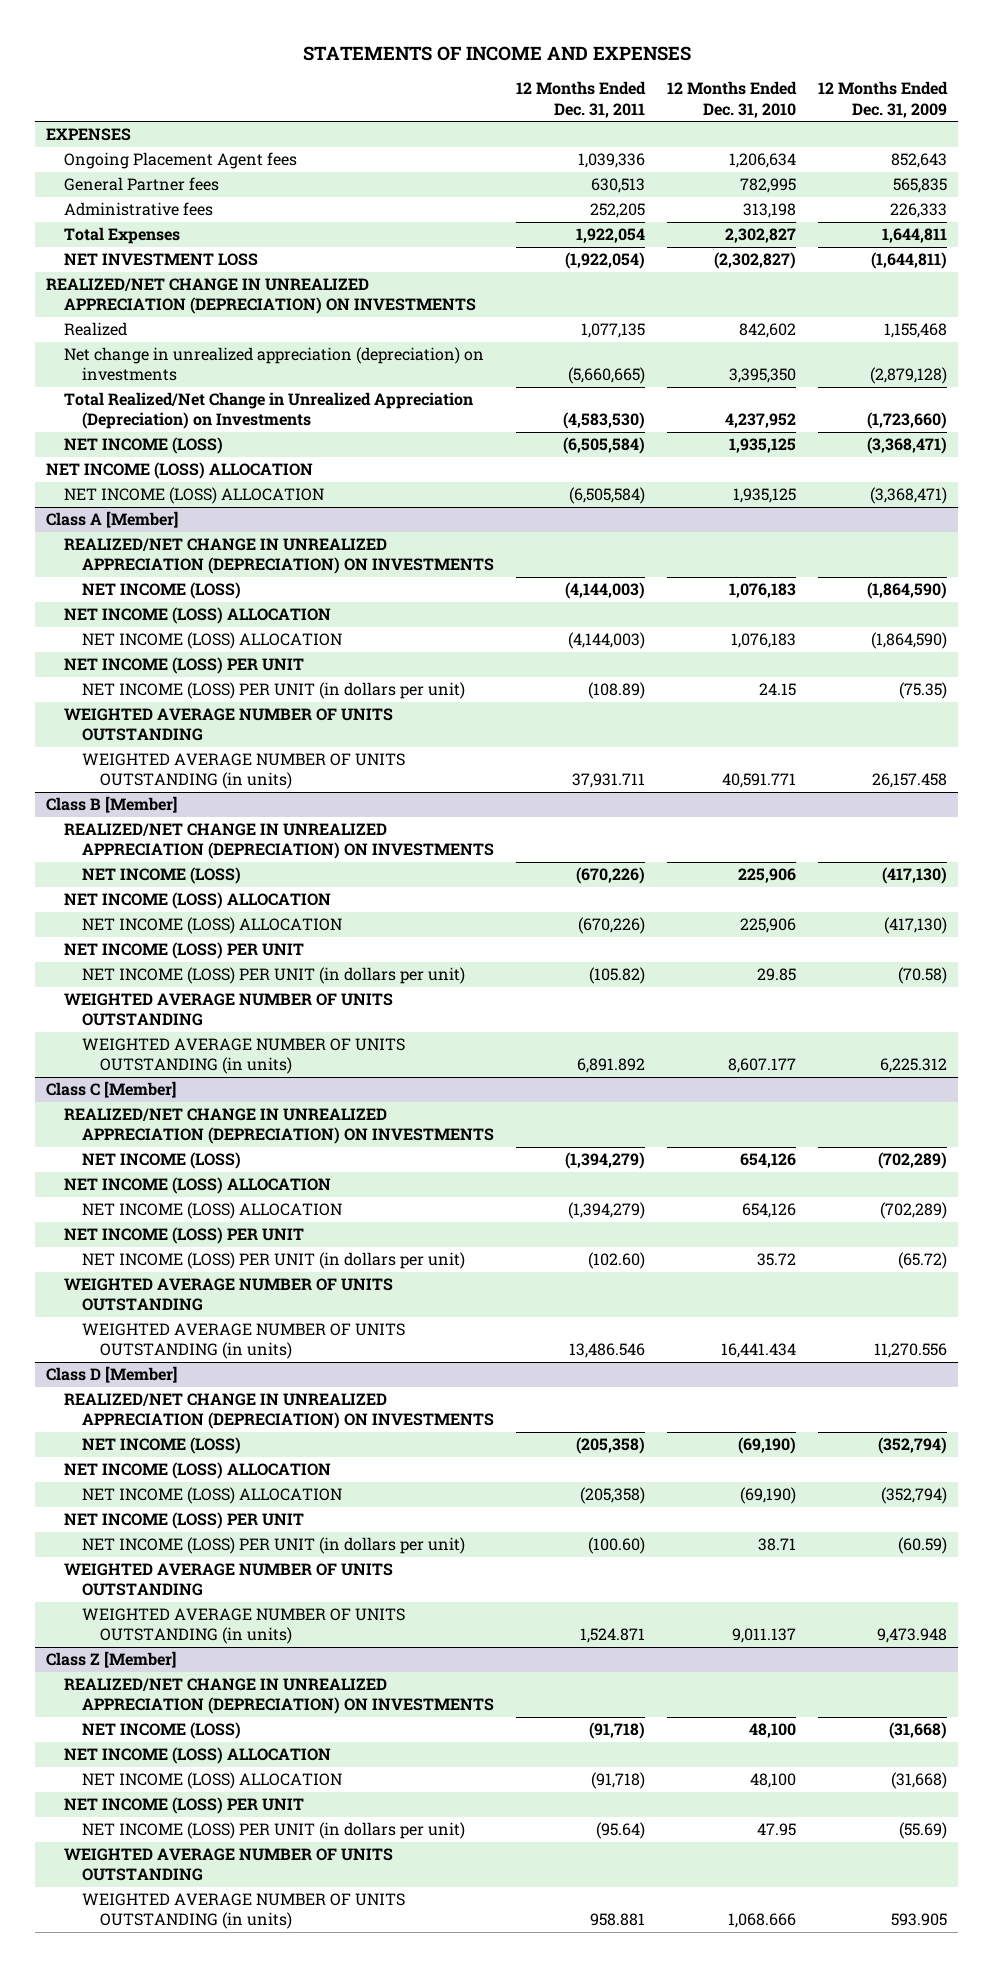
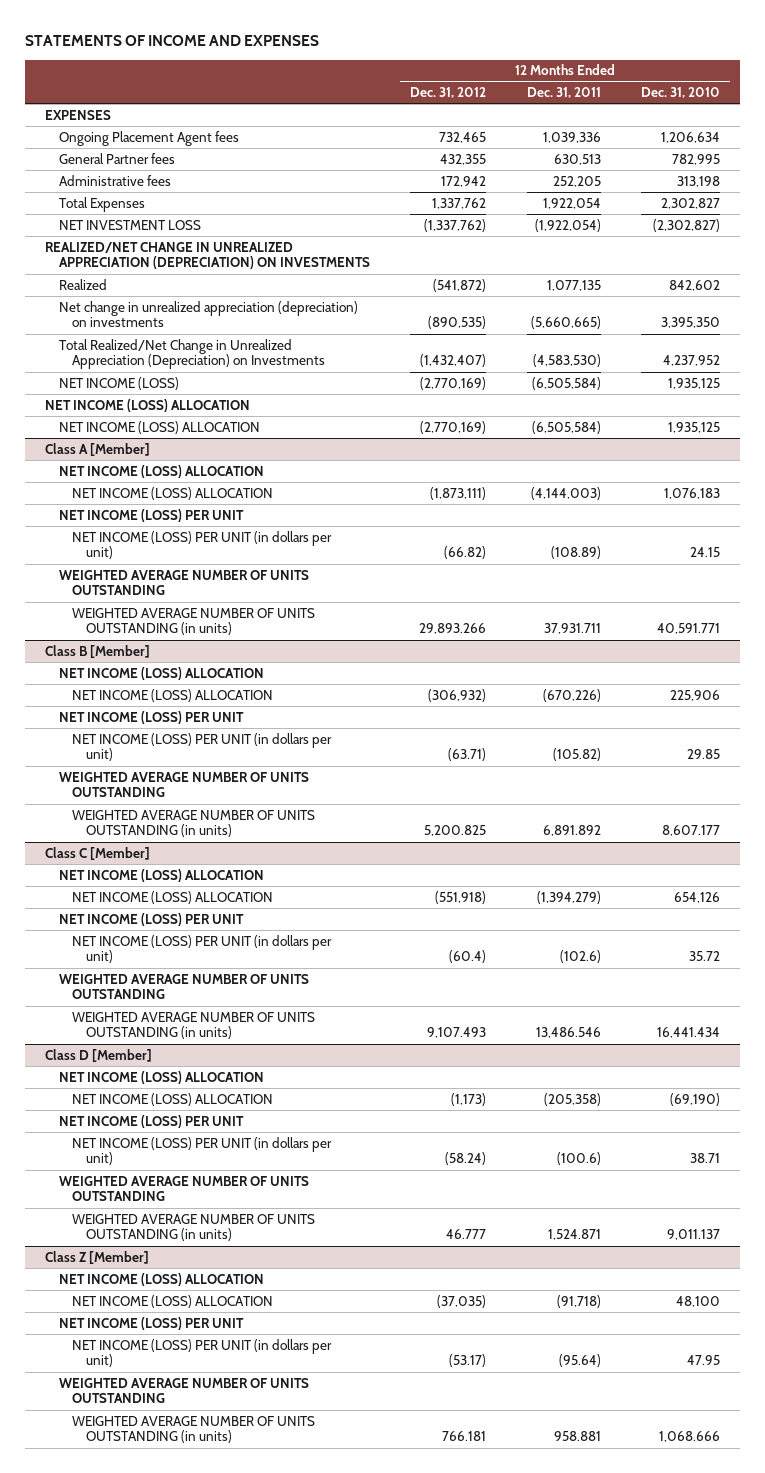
- | 12 Months Ended Dec. 31, 2011 | 12 Months Ended Dec. 31, 2010 | 12 Months Ended Dec. 31, 2009
+ | 12 Months Ended Dec. 31, 2012 | 12 Months Ended Dec. 31, 2011 | 12 Months Ended Dec. 31, 2010
@ Class A [Member]
- REALIZED/NET CHANGE IN UNREALIZED APPRECIATION (DEPRECIATION) ON INVESTMENTS
- NET INCOME (LOSS) | (4,144,003) | 1,076,183 | (1,864,590)
@ Class B [Member]
- REALIZED/NET CHANGE IN UNREALIZED APPRECIATION (DEPRECIATION) ON INVESTMENTS
- NET INCOME (LOSS) | (670,226) | 225,906 | (417,130)
@ Class C [Member]
- REALIZED/NET CHANGE IN UNREALIZED APPRECIATION (DEPRECIATION) ON INVESTMENTS
- NET INCOME (LOSS) | (1,394,279) | 654,126 | (702,289)
- NET INCOME (LOSS) PER UNIT (in dollars per unit) | (102.60) | 35.72 | (65.72)
+ NET INCOME (LOSS) PER UNIT (in dollars per unit) | (60.4) | (102.6) | 35.72
@ Class D [Member]
- REALIZED/NET CHANGE IN UNREALIZED APPRECIATION (DEPRECIATION) ON INVESTMENTS
- NET INCOME (LOSS) | (205,358) | (69,190) | (352,794)
- NET INCOME (LOSS) PER UNIT (in dollars per unit) | (100.60) | 38.71 | (60.59)
+ NET INCOME (LOSS) PER UNIT (in dollars per unit) | (58.24) | (100.6) | 38.71
@ Class Z [Member]
- REALIZED/NET CHANGE IN UNREALIZED APPRECIATION (DEPRECIATION) ON INVESTMENTS
- NET INCOME (LOSS) | (91,718) | 48,100 | (31,668)

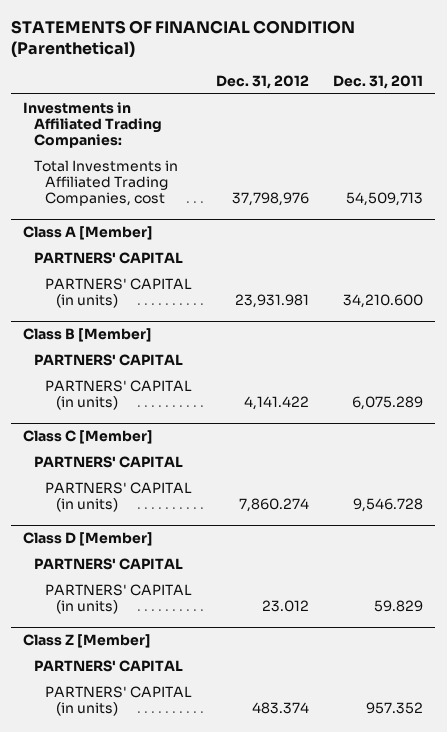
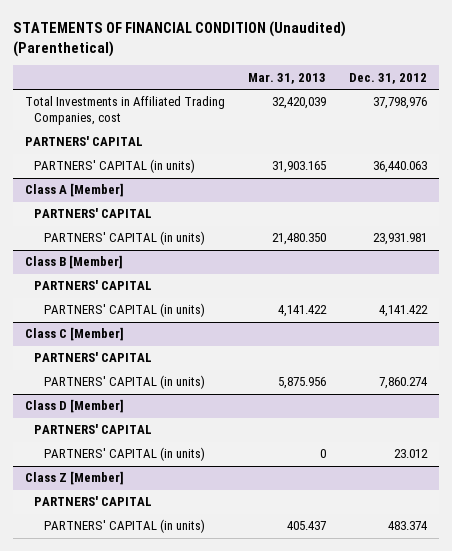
- STATEMENTS OF FINANCIAL CONDITION (Parenthetical)
+ STATEMENTS OF FINANCIAL CONDITION (Unaudited) (Parenthetical)
- | Dec. 31, 2012 | Dec. 31, 2011
+ | Mar. 31, 2013 | Dec. 31, 2012
- Investments in Affiliated Trading Companies:
+ PARTNERS' CAPITAL
+ PARTNERS' CAPITAL (in units) | 31,903.165 | 36,440.063

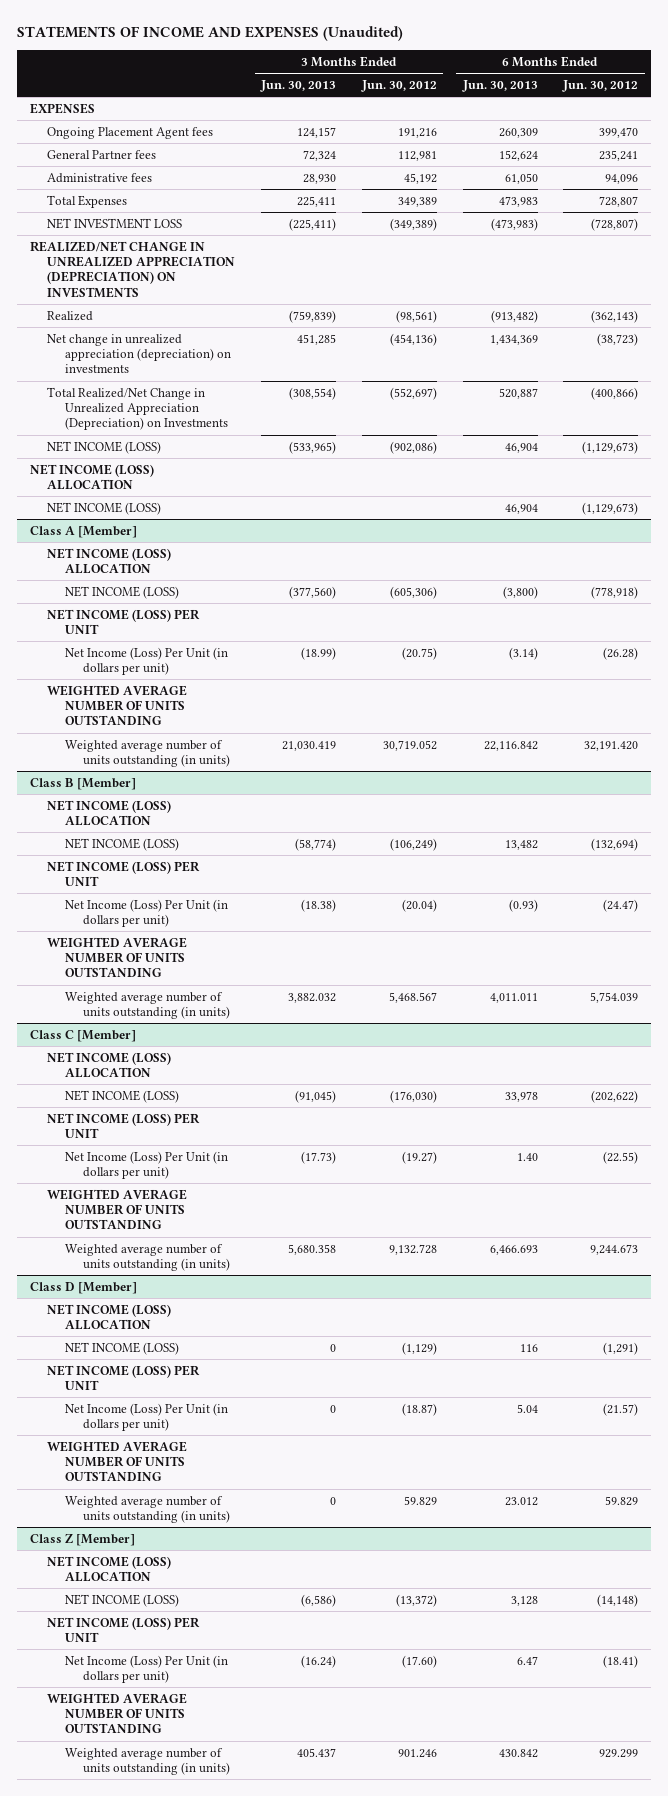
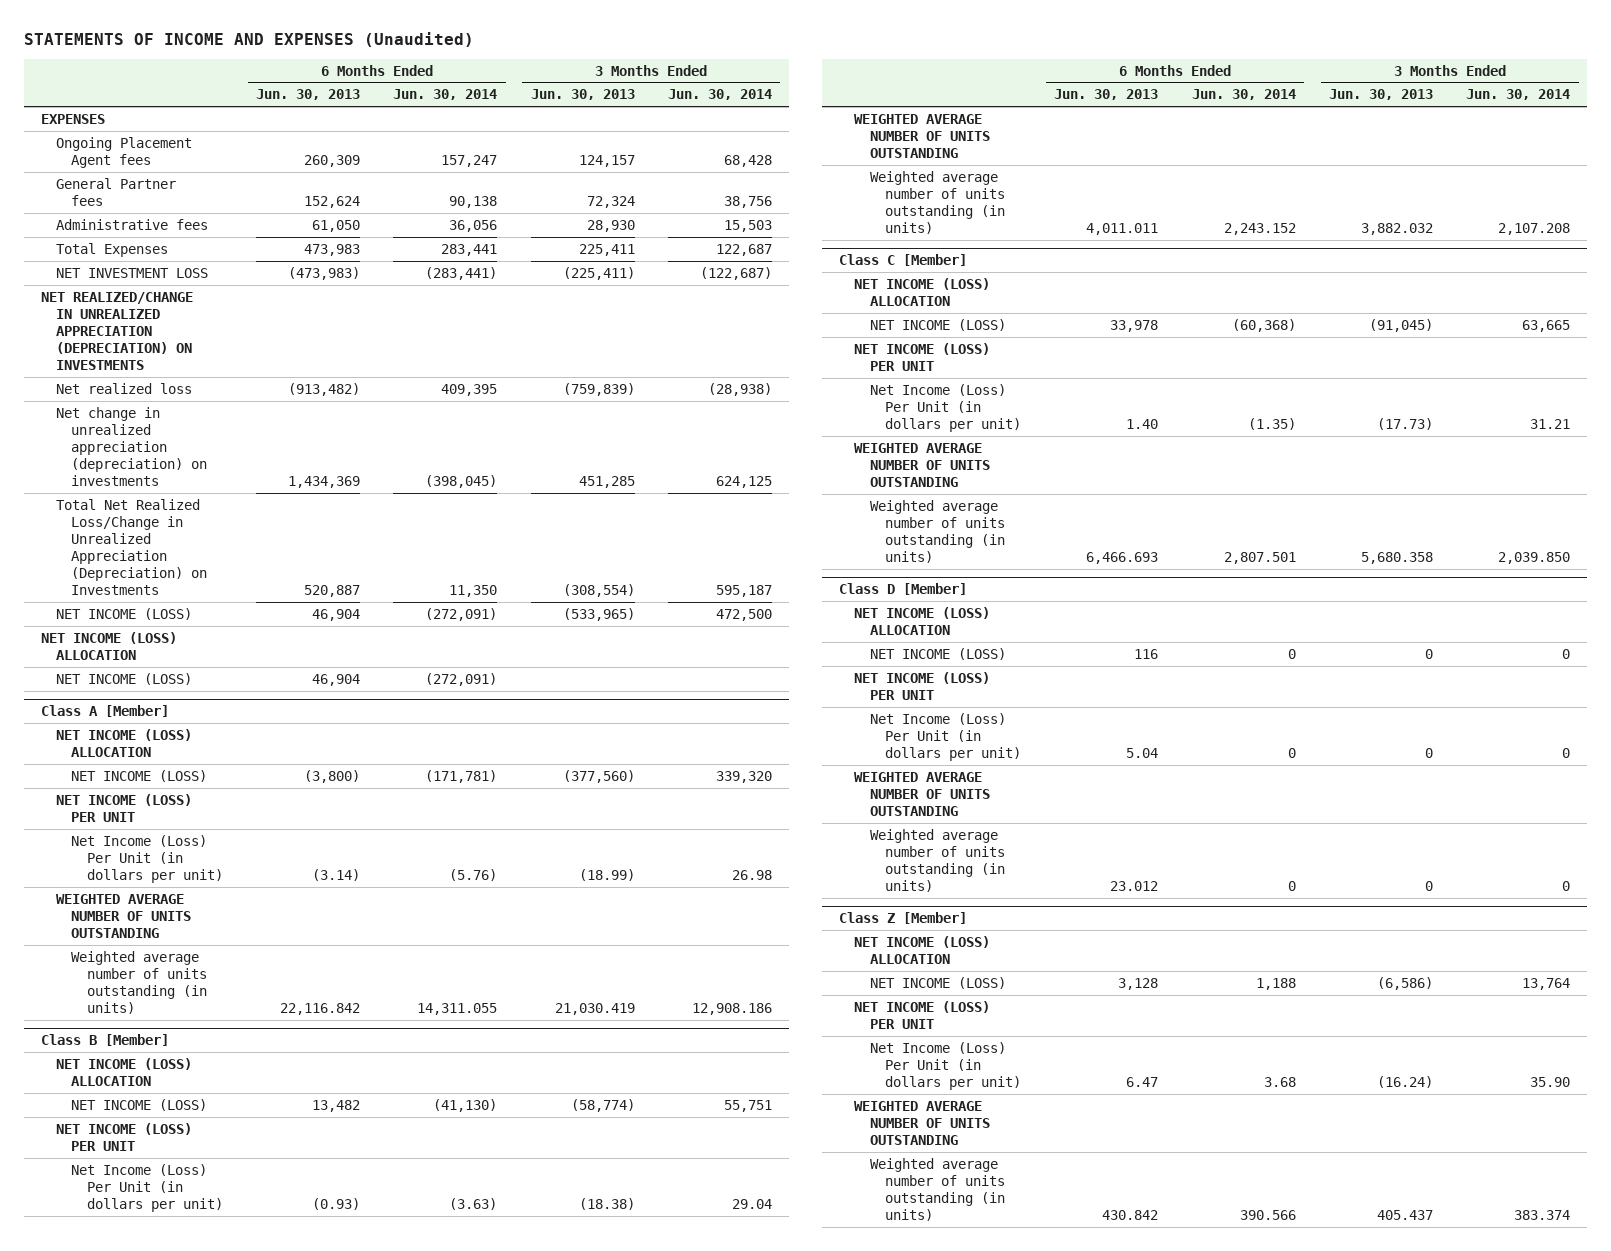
- | 3 Months Ended Jun. 30, 2013 | 3 Months Ended Jun. 30, 2012 | 6 Months Ended Jun. 30, 2013 | 6 Months Ended Jun. 30, 2012
+ | 6 Months Ended Jun. 30, 2013 | 6 Months Ended Jun. 30, 2014 | 3 Months Ended Jun. 30, 2013 | 3 Months Ended Jun. 30, 2014
- REALIZED/NET CHANGE IN UNREALIZED APPRECIATION (DEPRECIATION) ON INVESTMENTS
- Realized | (759,839) | (98,561) | (913,482) | (362,143)
+ NET REALIZED/CHANGE IN UNREALIZED APPRECIATION (DEPRECIATION) ON INVESTMENTS
+ Net realized loss | (913,482) | 409,395 | (759,839) | (28,938)
- Total Realized/Net Change in Unrealized Appreciation (Depreciation) on Investments | (308,554) | (552,697) | 520,887 | (400,866)
+ Total Net Realized Loss/Change in Unrealized Appreciation (Depreciation) on Investments | 520,887 | 11,350 | (308,554) | 595,187

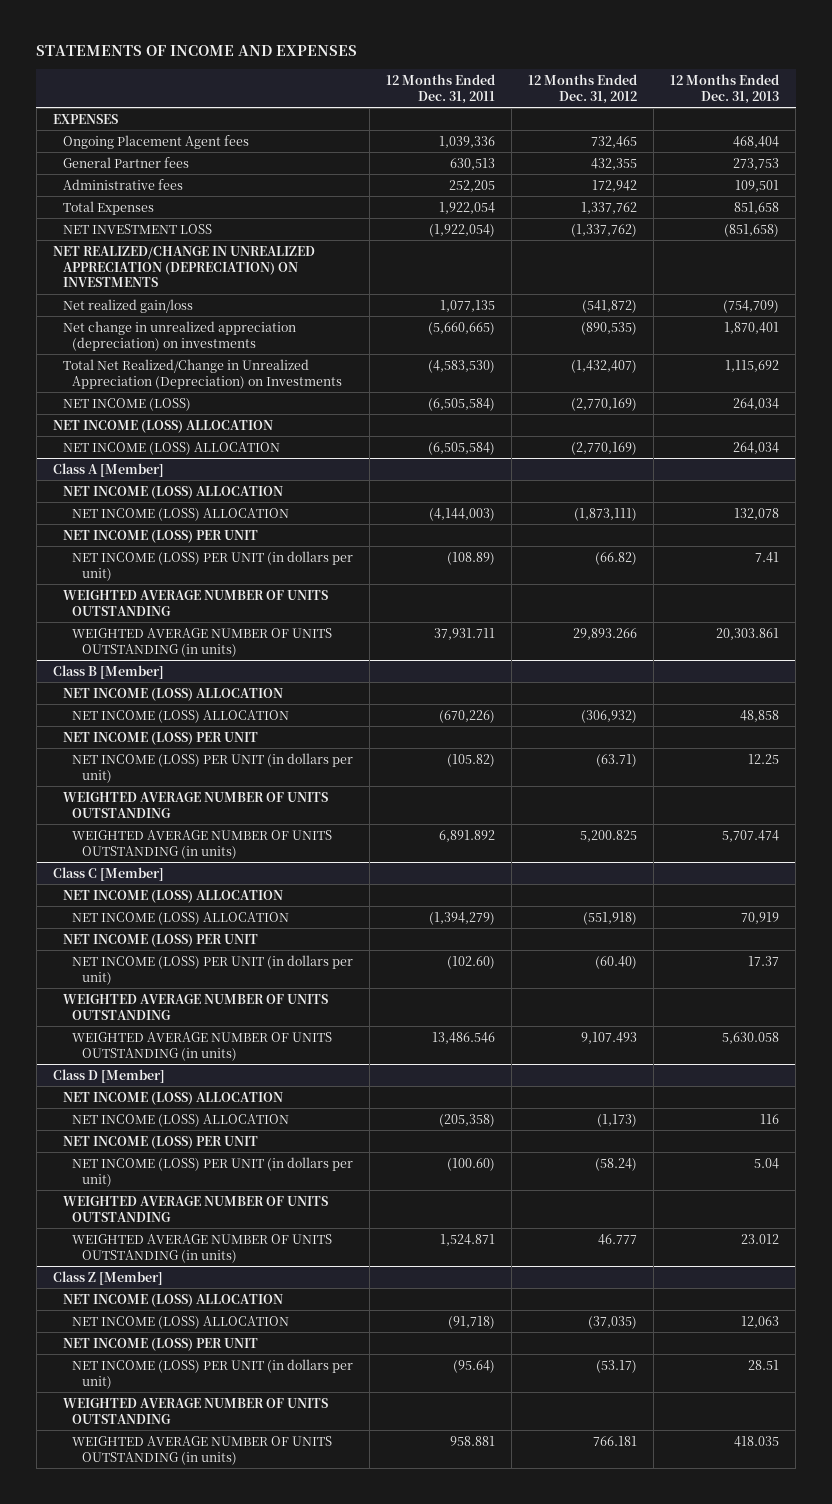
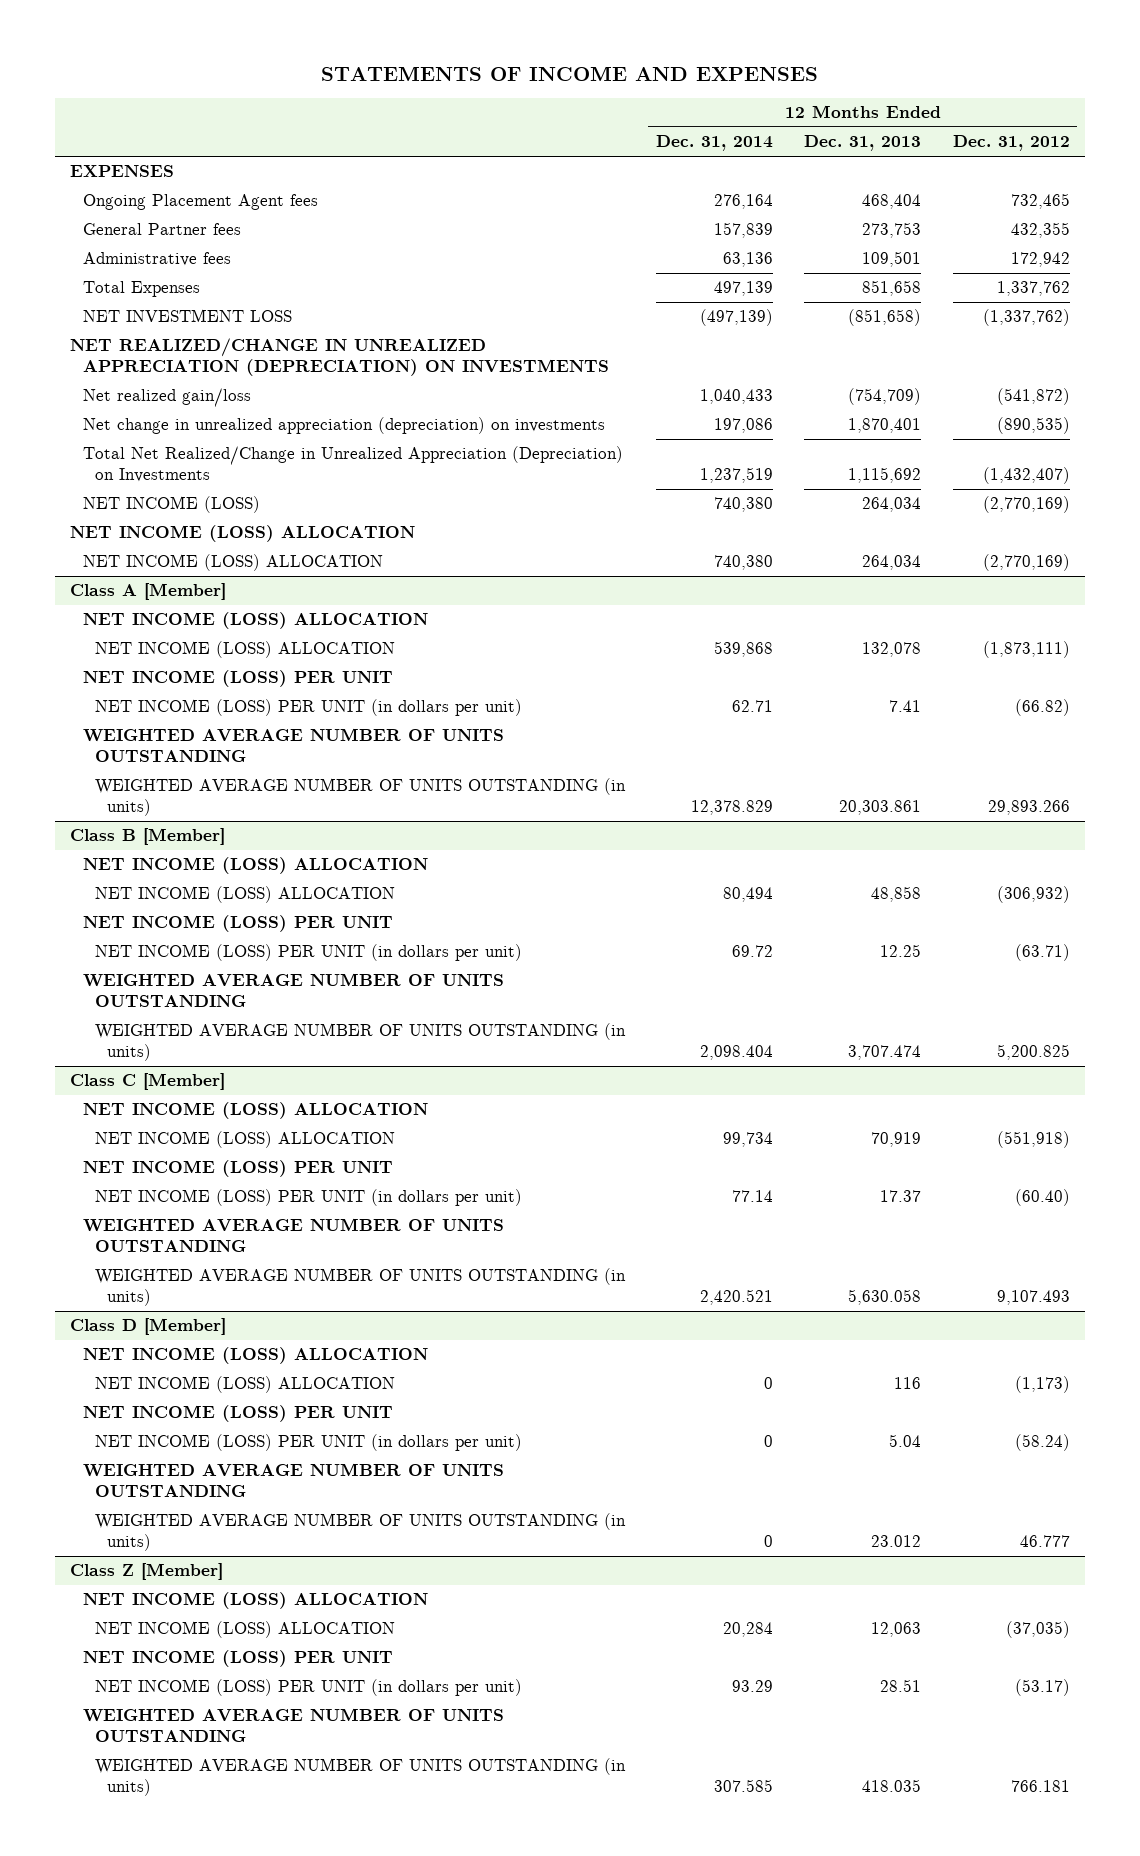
- | 12 Months Ended Dec. 31, 2011 | 12 Months Ended Dec. 31, 2012 | 12 Months Ended Dec. 31, 2013
+ | 12 Months Ended Dec. 31, 2014 | 12 Months Ended Dec. 31, 2013 | 12 Months Ended Dec. 31, 2012
@ Class B [Member]
- WEIGHTED AVERAGE NUMBER OF UNITS OUTSTANDING (in units) | 6,891.892 | 5,200.825 | 5,707.474
+ WEIGHTED AVERAGE NUMBER OF UNITS OUTSTANDING (in units) | 2,098.404 | 3,707.474 | 5,200.825

